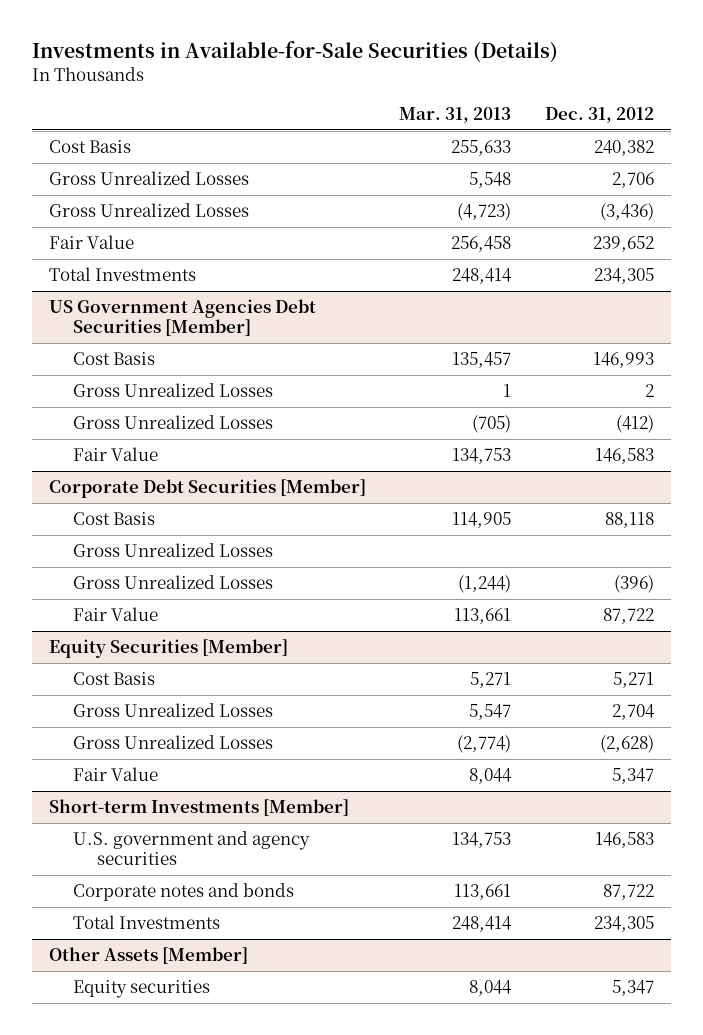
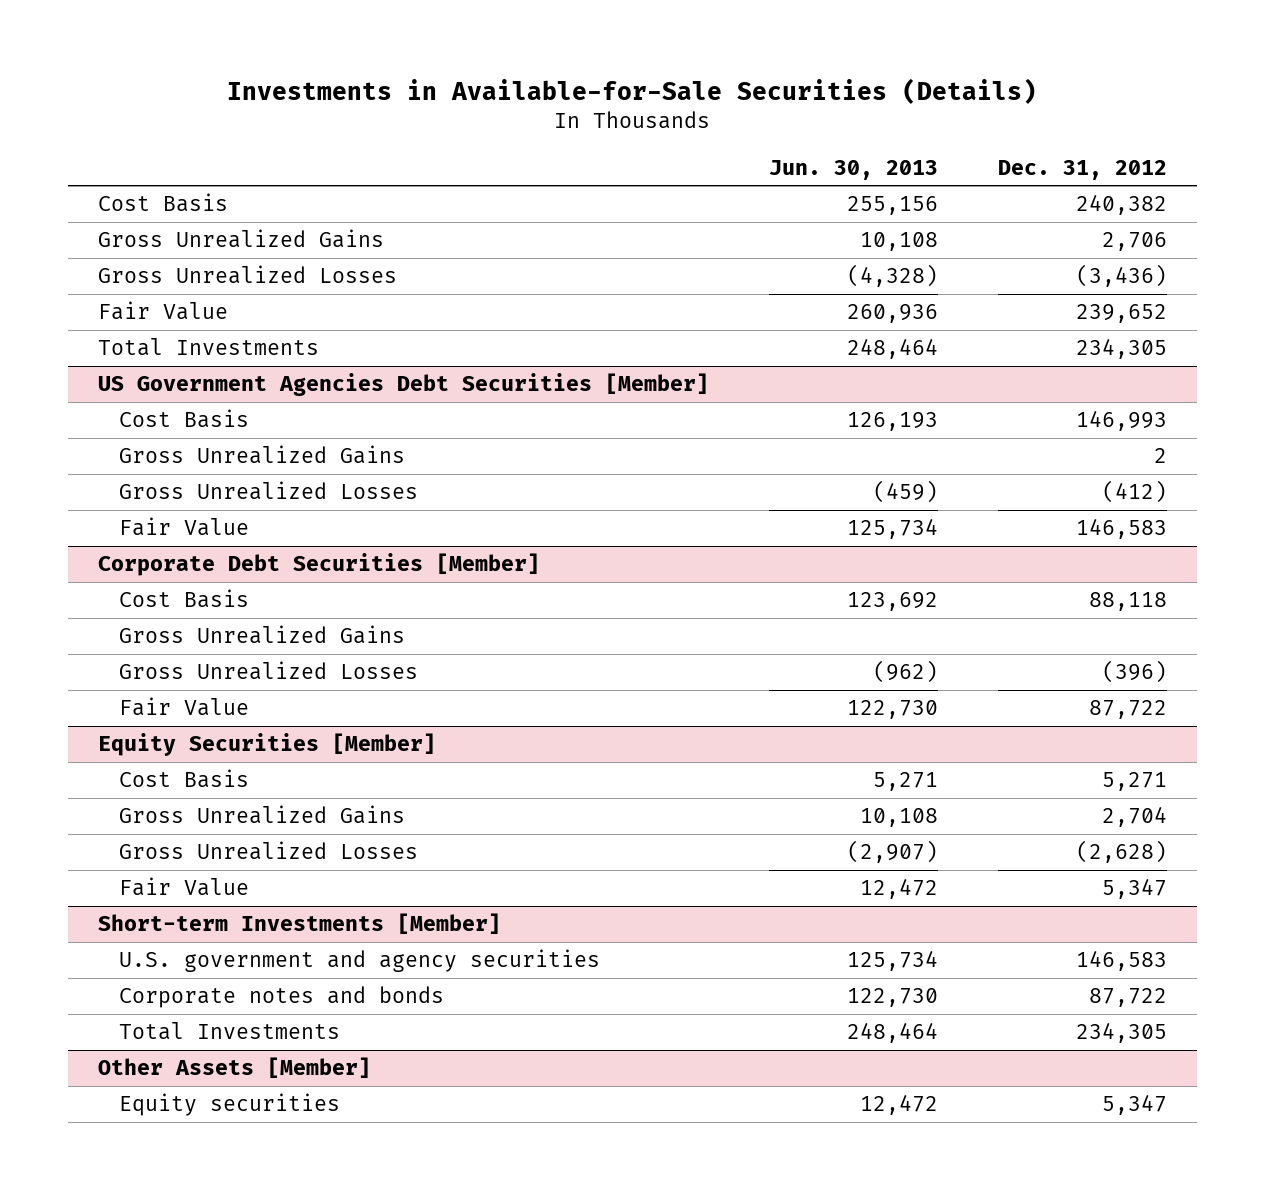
- | Mar. 31, 2013 | Dec. 31, 2012
+ | Jun. 30, 2013 | Dec. 31, 2012
- Gross Unrealized Losses | 5,548 | 2,706
+ Gross Unrealized Gains | 10,108 | 2,706
@ US Government Agencies Debt Securities [Member]
- Gross Unrealized Losses | 1 | 2
+ Gross Unrealized Gains | | 2
@ Corporate Debt Securities [Member]
- Gross Unrealized Losses
+ Gross Unrealized Gains
@ Equity Securities [Member]
- Gross Unrealized Losses | 5,547 | 2,704
+ Gross Unrealized Gains | 10,108 | 2,704

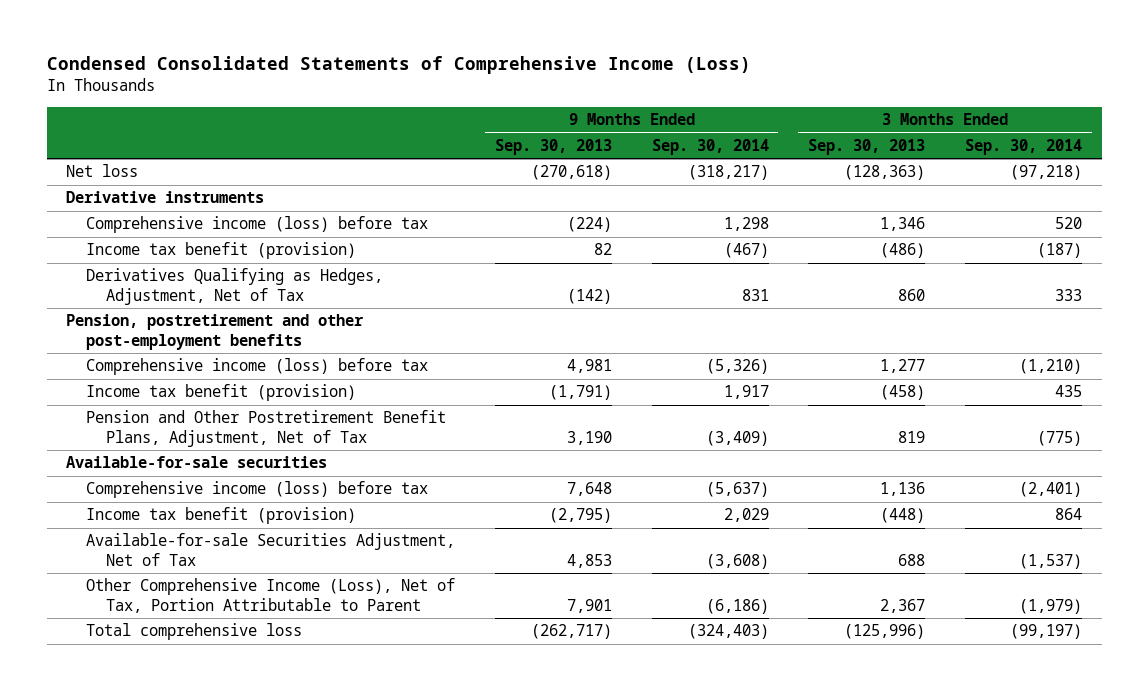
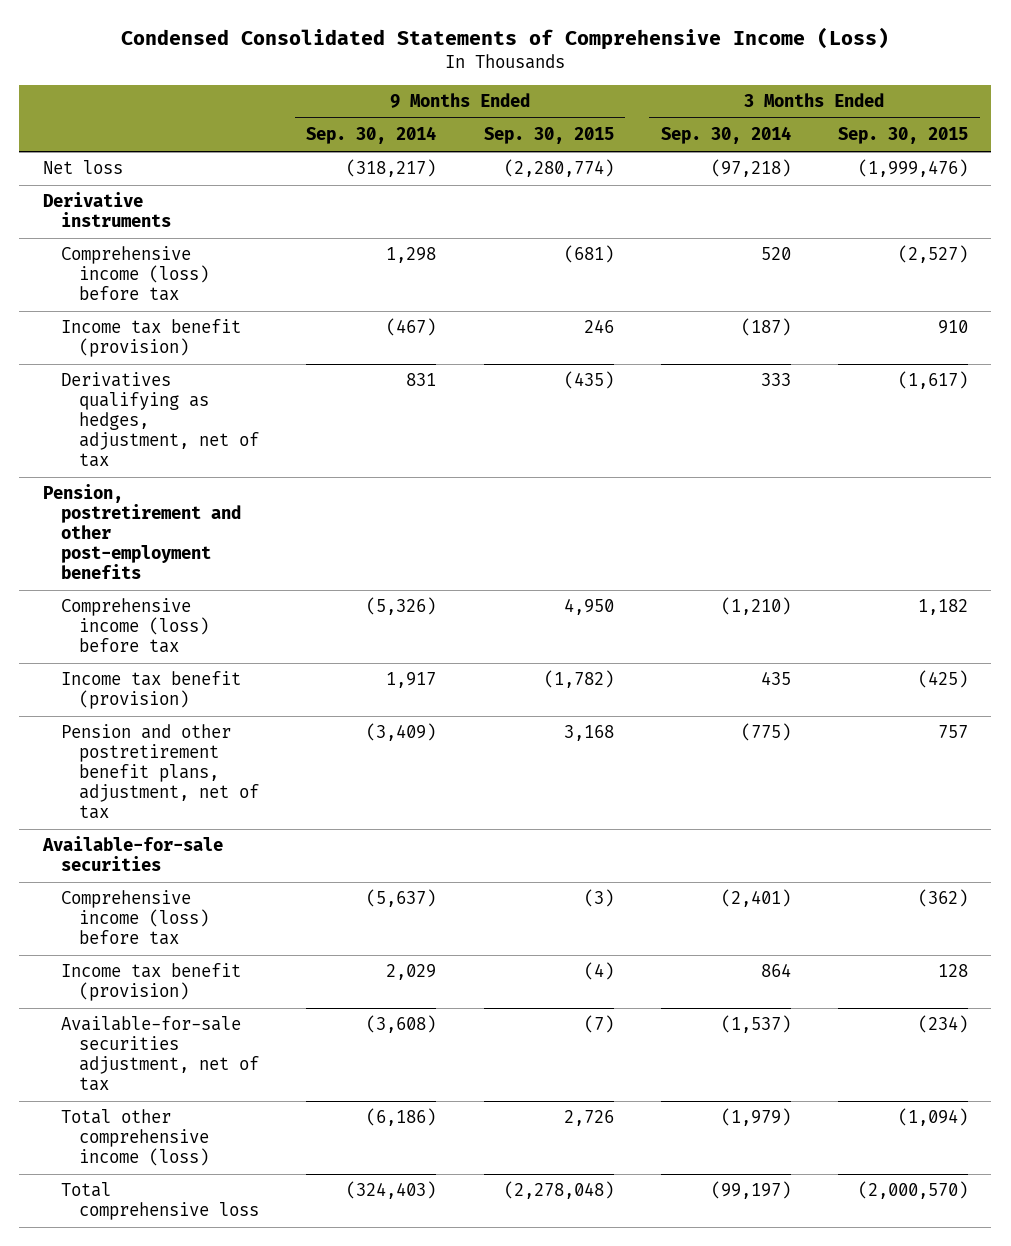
- | 9 Months Ended Sep. 30, 2013 | 9 Months Ended Sep. 30, 2014 | 3 Months Ended Sep. 30, 2013 | 3 Months Ended Sep. 30, 2014
+ | 9 Months Ended Sep. 30, 2014 | 9 Months Ended Sep. 30, 2015 | 3 Months Ended Sep. 30, 2014 | 3 Months Ended Sep. 30, 2015
- Derivatives Qualifying as Hedges, Adjustment, Net of Tax | (142) | 831 | 860 | 333
+ Derivatives qualifying as hedges, adjustment, net of tax | 831 | (435) | 333 | (1,617)
- Pension and Other Postretirement Benefit Plans, Adjustment, Net of Tax | 3,190 | (3,409) | 819 | (775)
+ Pension and other postretirement benefit plans, adjustment, net of tax | (3,409) | 3,168 | (775) | 757
- Available-for-sale Securities Adjustment, Net of Tax | 4,853 | (3,608) | 688 | (1,537)
- Other Comprehensive Income (Loss), Net of Tax, Portion Attributable to Parent | 7,901 | (6,186) | 2,367 | (1,979)
+ Available-for-sale securities adjustment, net of tax | (3,608) | (7) | (1,537) | (234)
+ Total other comprehensive income (loss) | (6,186) | 2,726 | (1,979) | (1,094)

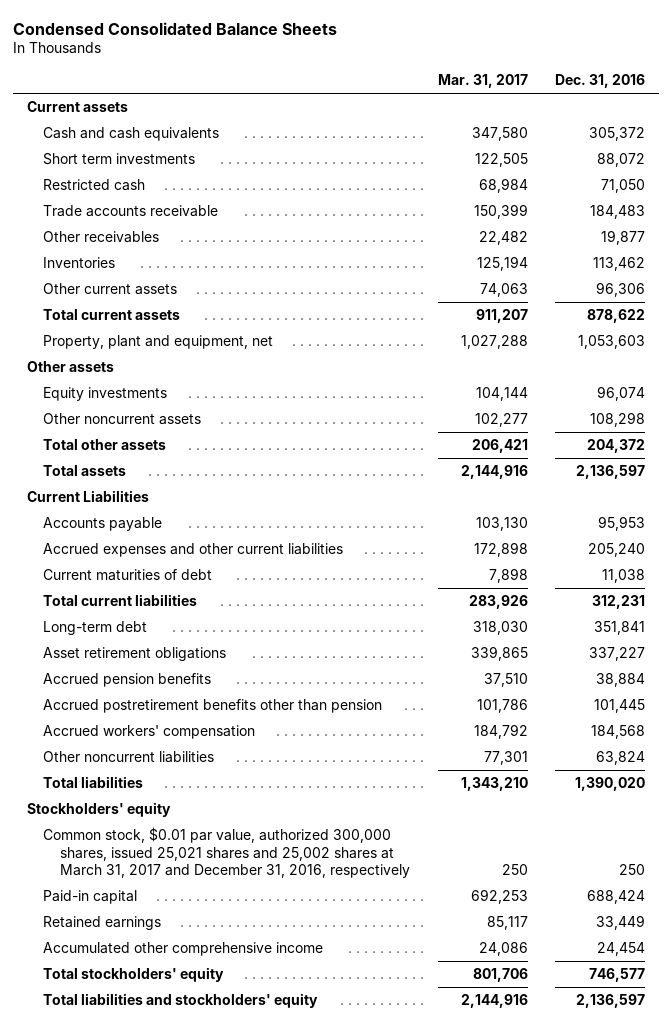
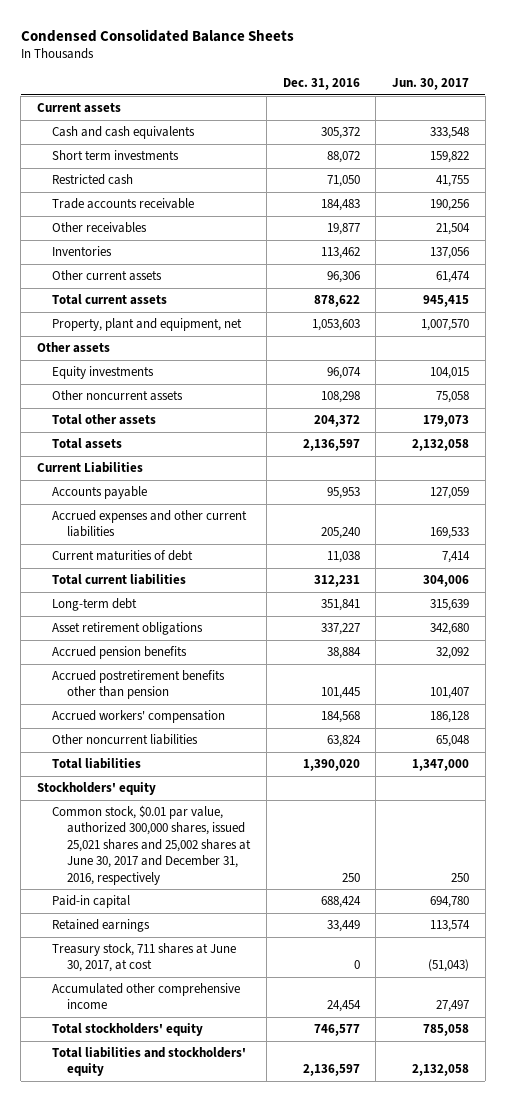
- | Mar. 31, 2017 | Dec. 31, 2016
+ | Dec. 31, 2016 | Jun. 30, 2017
- Common stock, $0.01 par value, authorized 300,000 shares, issued 25,021 shares and 25,002 shares at March 31, 2017 and December 31, 2016, respectively | 250 | 250
+ Common stock, $0.01 par value, authorized 300,000 shares, issued 25,021 shares and 25,002 shares at June 30, 2017 and December 31, 2016, respectively | 250 | 250
+ Treasury stock, 711 shares at June 30, 2017, at cost | 0 | (51,043)

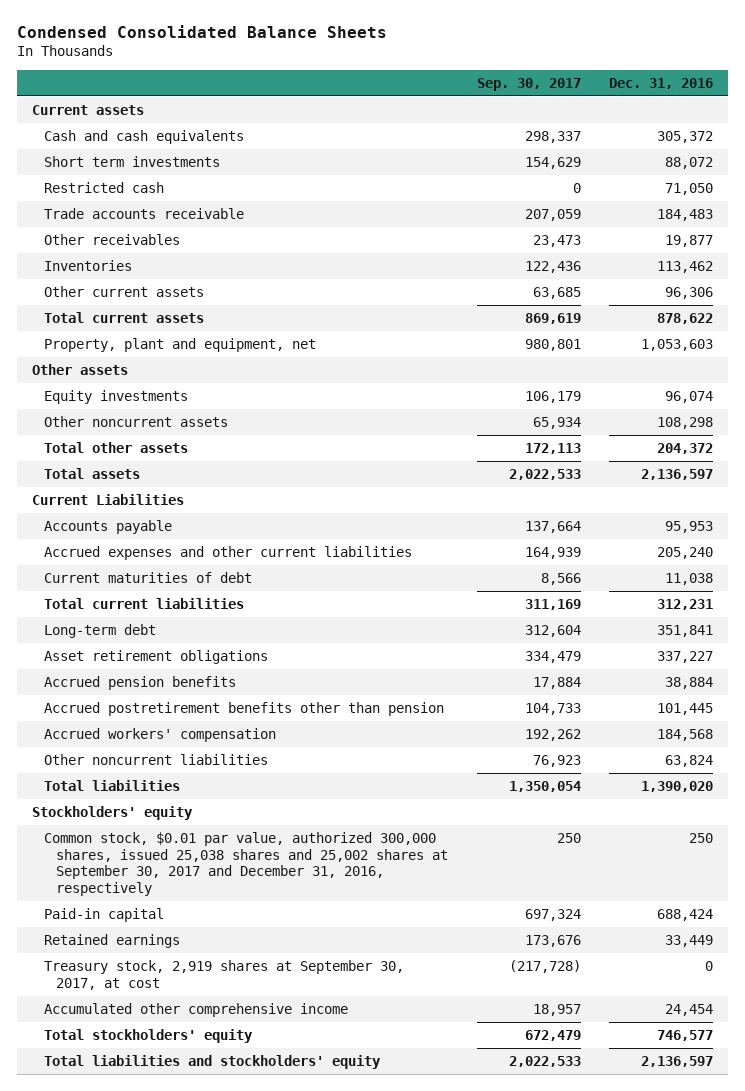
- | Dec. 31, 2016 | Jun. 30, 2017
+ | Sep. 30, 2017 | Dec. 31, 2016
- Common stock, $0.01 par value, authorized 300,000 shares, issued 25,021 shares and 25,002 shares at June 30, 2017 and December 31, 2016, respectively | 250 | 250
+ Common stock, $0.01 par value, authorized 300,000 shares, issued 25,038 shares and 25,002 shares at September 30, 2017 and December 31, 2016, respectively | 250 | 250
- Treasury stock, 711 shares at June 30, 2017, at cost | 0 | (51,043)
+ Treasury stock, 2,919 shares at September 30, 2017, at cost | (217,728) | 0

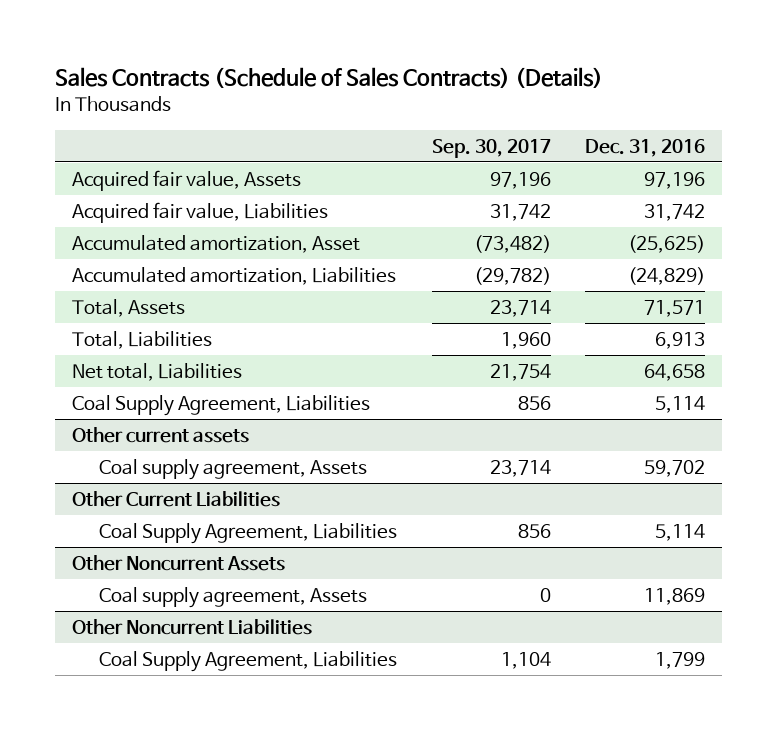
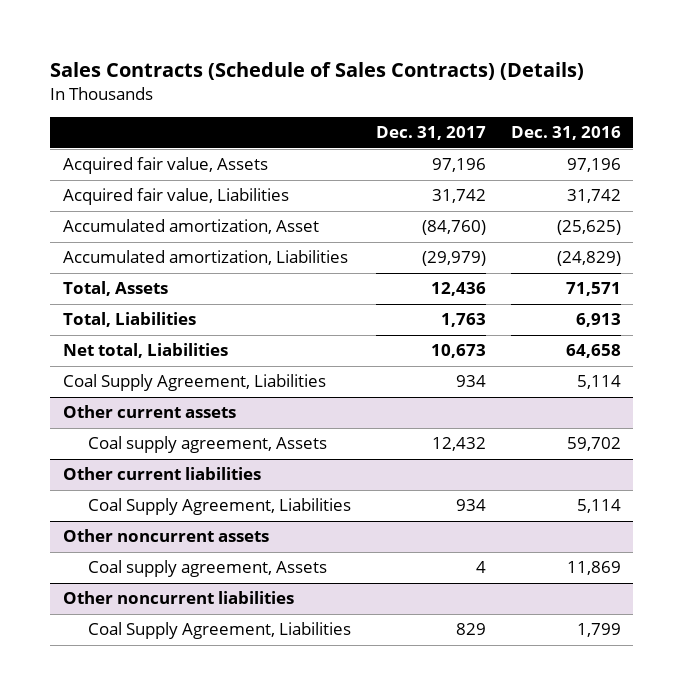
- | Sep. 30, 2017 | Dec. 31, 2016
+ | Dec. 31, 2017 | Dec. 31, 2016
- Other Current Liabilities
+ Other current liabilities
- Other Noncurrent Assets
+ Other noncurrent assets
- Other Noncurrent Liabilities
+ Other noncurrent liabilities

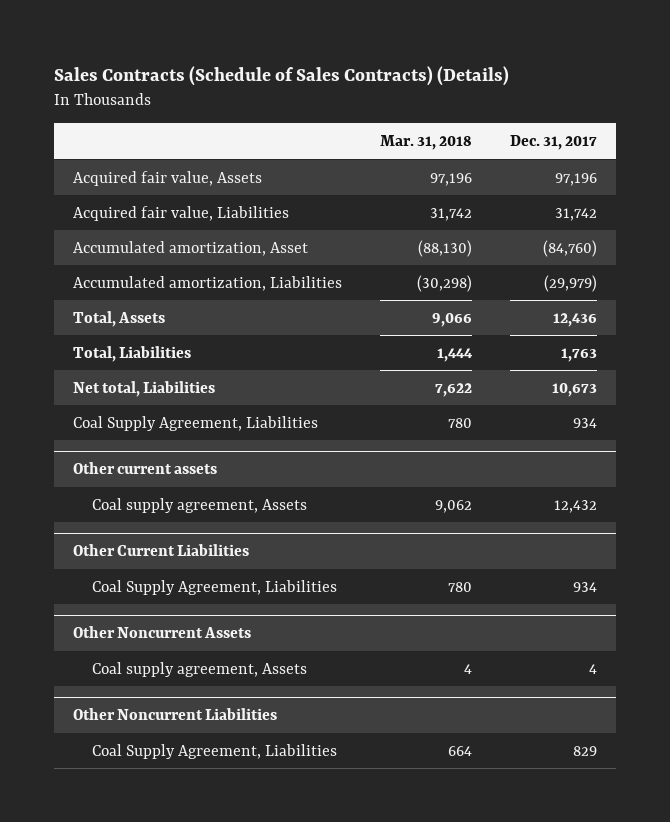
- | Dec. 31, 2017 | Dec. 31, 2016
+ | Mar. 31, 2018 | Dec. 31, 2017
- Other current liabilities
+ Other Current Liabilities
- Other noncurrent assets
+ Other Noncurrent Assets
- Other noncurrent liabilities
+ Other Noncurrent Liabilities

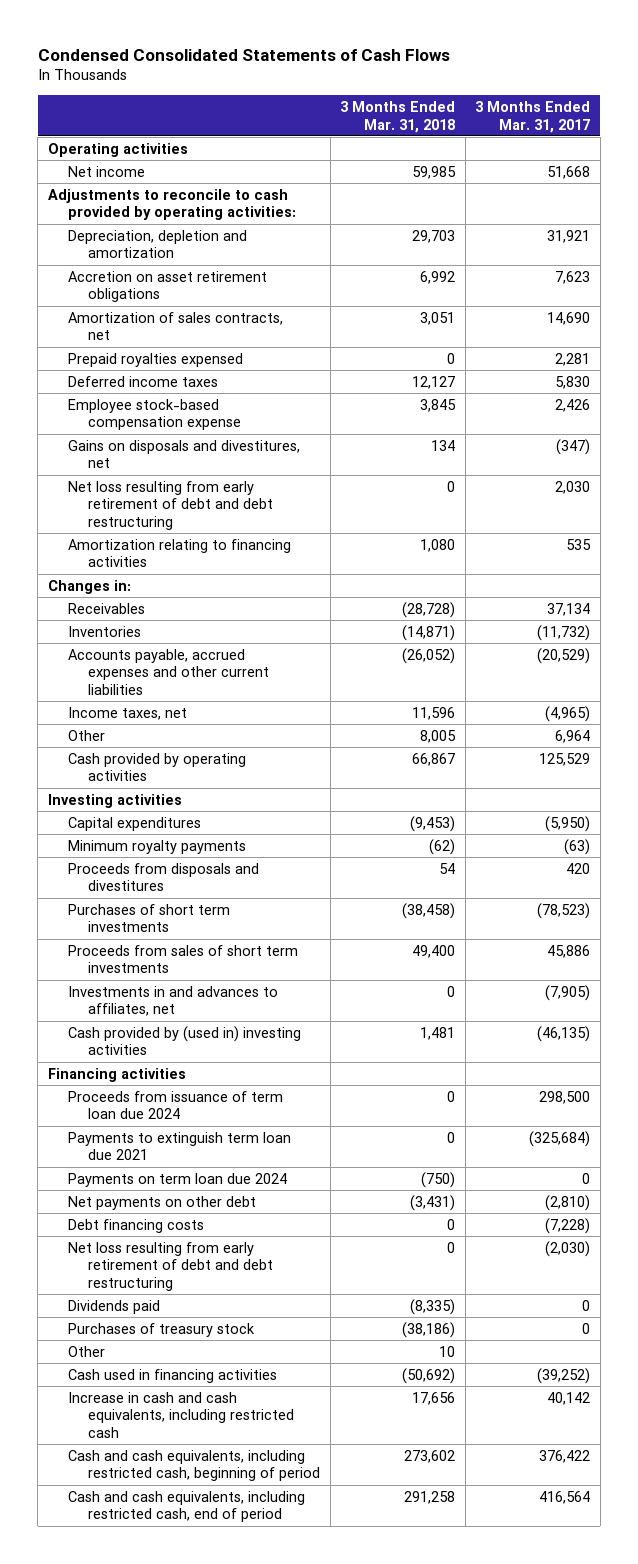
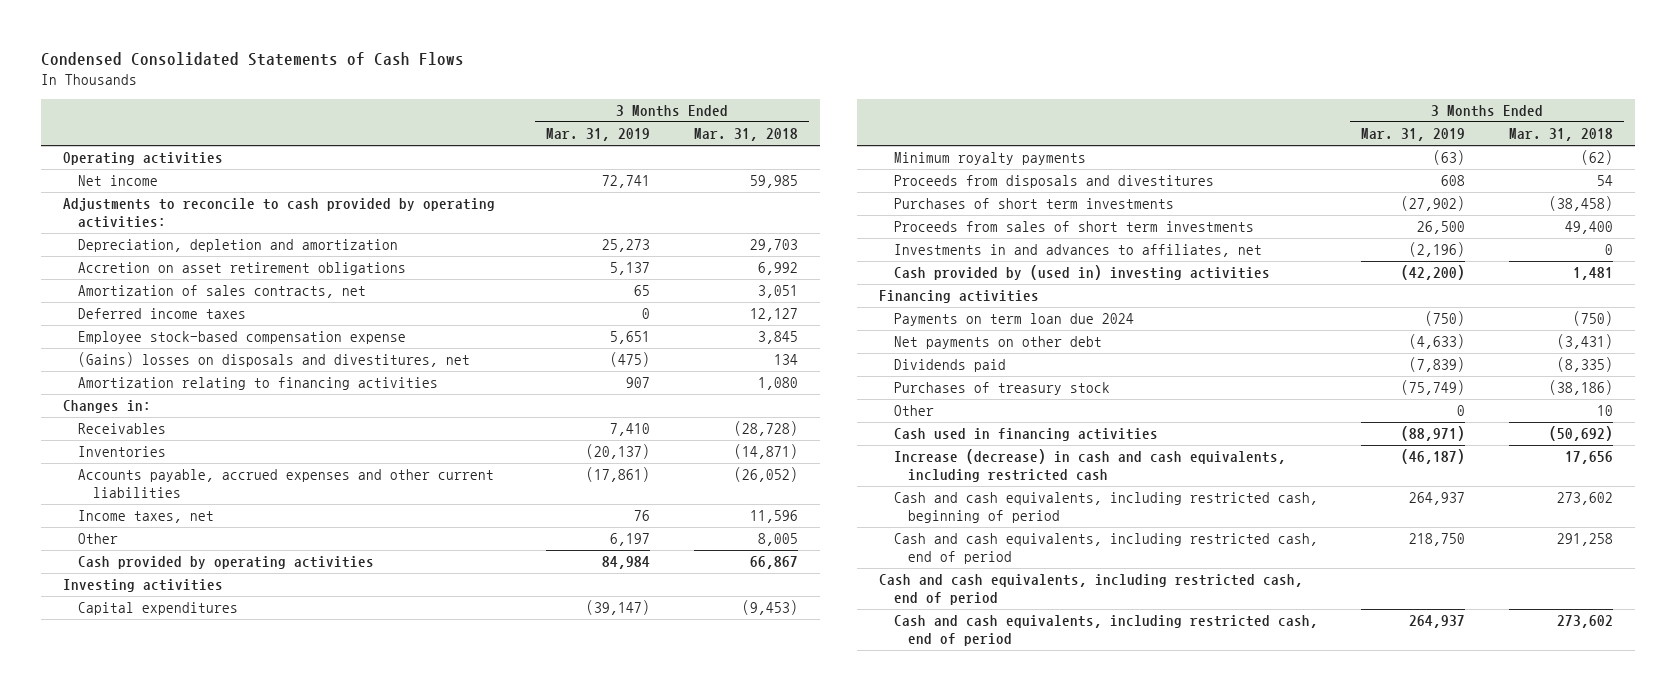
- | 3 Months Ended Mar. 31, 2018 | 3 Months Ended Mar. 31, 2017
+ | 3 Months Ended Mar. 31, 2019 | 3 Months Ended Mar. 31, 2018
- Prepaid royalties expensed | 0 | 2,281
- Gains on disposals and divestitures, net | 134 | (347)
- Net loss resulting from early retirement of debt and debt restructuring | 0 | 2,030
+ (Gains) losses on disposals and divestitures, net | (475) | 134
- Proceeds from issuance of term loan due 2024 | 0 | 298,500
- Payments to extinguish term loan due 2021 | 0 | (325,684)
- Debt financing costs | 0 | (7,228)
- Net loss resulting from early retirement of debt and debt restructuring | 0 | (2,030)
- Increase in cash and cash equivalents, including restricted cash | 17,656 | 40,142
+ Increase (decrease) in cash and cash equivalents, including restricted cash | (46,187) | 17,656
+ Cash and cash equivalents, including restricted cash, end of period
+ Cash and cash equivalents, including restricted cash, end of period | 264,937 | 273,602

